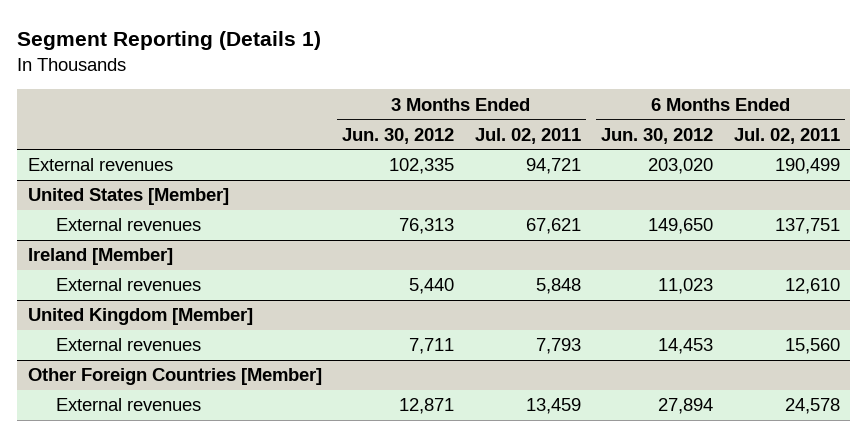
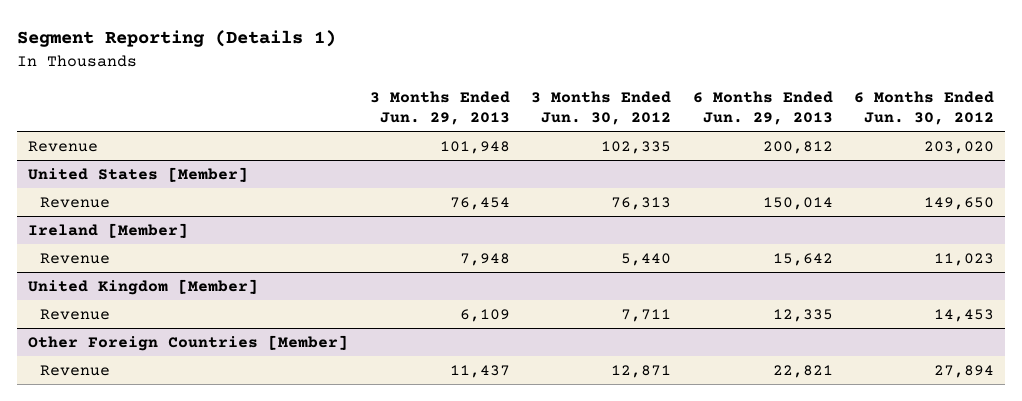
- | 3 Months Ended Jun. 30, 2012 | 3 Months Ended Jul. 02, 2011 | 6 Months Ended Jun. 30, 2012 | 6 Months Ended Jul. 02, 2011
+ | 3 Months Ended Jun. 29, 2013 | 3 Months Ended Jun. 30, 2012 | 6 Months Ended Jun. 29, 2013 | 6 Months Ended Jun. 30, 2012
- External revenues | 102,335 | 94,721 | 203,020 | 190,499
+ Revenue | 101,948 | 102,335 | 200,812 | 203,020
@ United States [Member]
- External revenues | 76,313 | 67,621 | 149,650 | 137,751
+ Revenue | 76,454 | 76,313 | 150,014 | 149,650
@ Ireland [Member]
- External revenues | 5,440 | 5,848 | 11,023 | 12,610
+ Revenue | 7,948 | 5,440 | 15,642 | 11,023
@ United Kingdom [Member]
- External revenues | 7,711 | 7,793 | 14,453 | 15,560
+ Revenue | 6,109 | 7,711 | 12,335 | 14,453
@ Other Foreign Countries [Member]
- External revenues | 12,871 | 13,459 | 27,894 | 24,578
+ Revenue | 11,437 | 12,871 | 22,821 | 27,894

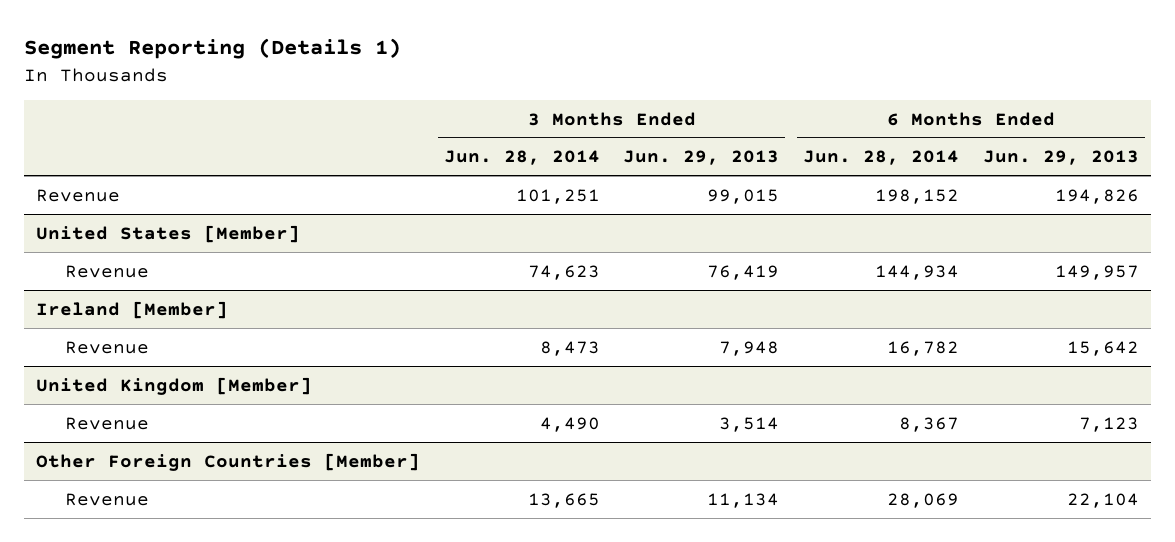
- | 3 Months Ended Jun. 29, 2013 | 3 Months Ended Jun. 30, 2012 | 6 Months Ended Jun. 29, 2013 | 6 Months Ended Jun. 30, 2012
+ | 3 Months Ended Jun. 28, 2014 | 3 Months Ended Jun. 29, 2013 | 6 Months Ended Jun. 28, 2014 | 6 Months Ended Jun. 29, 2013
- Revenue | 101,948 | 102,335 | 200,812 | 203,020
+ Revenue | 101,251 | 99,015 | 198,152 | 194,826
@ United States [Member]
- Revenue | 76,454 | 76,313 | 150,014 | 149,650
+ Revenue | 74,623 | 76,419 | 144,934 | 149,957
@ United Kingdom [Member]
- Revenue | 6,109 | 7,711 | 12,335 | 14,453
+ Revenue | 4,490 | 3,514 | 8,367 | 7,123
@ Other Foreign Countries [Member]
- Revenue | 11,437 | 12,871 | 22,821 | 27,894
+ Revenue | 13,665 | 11,134 | 28,069 | 22,104

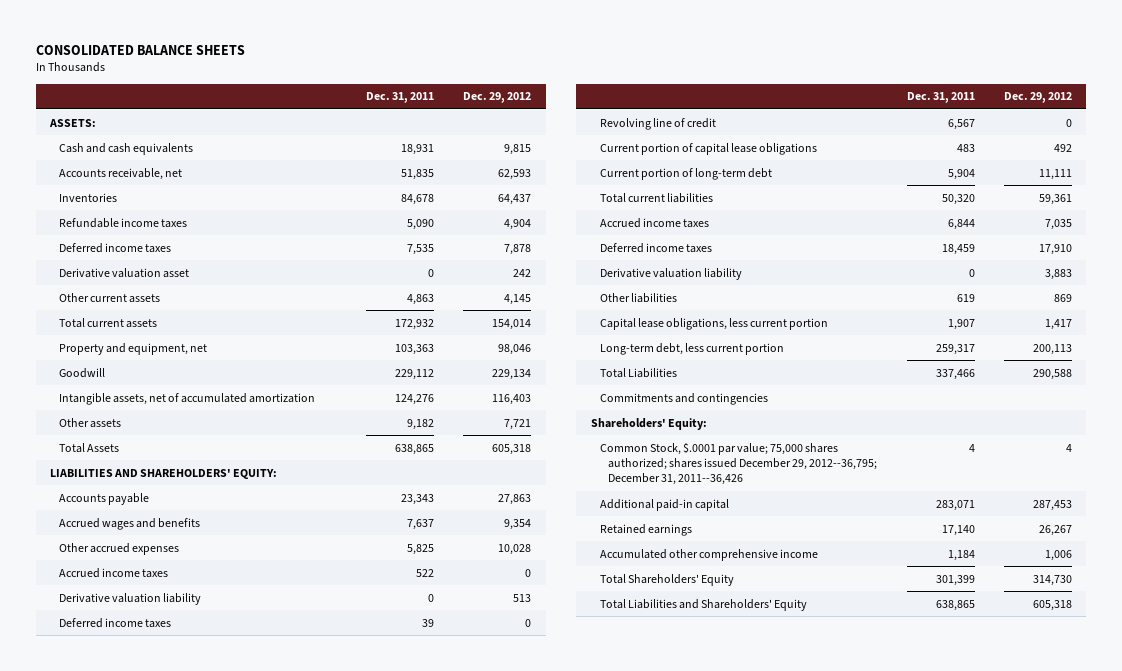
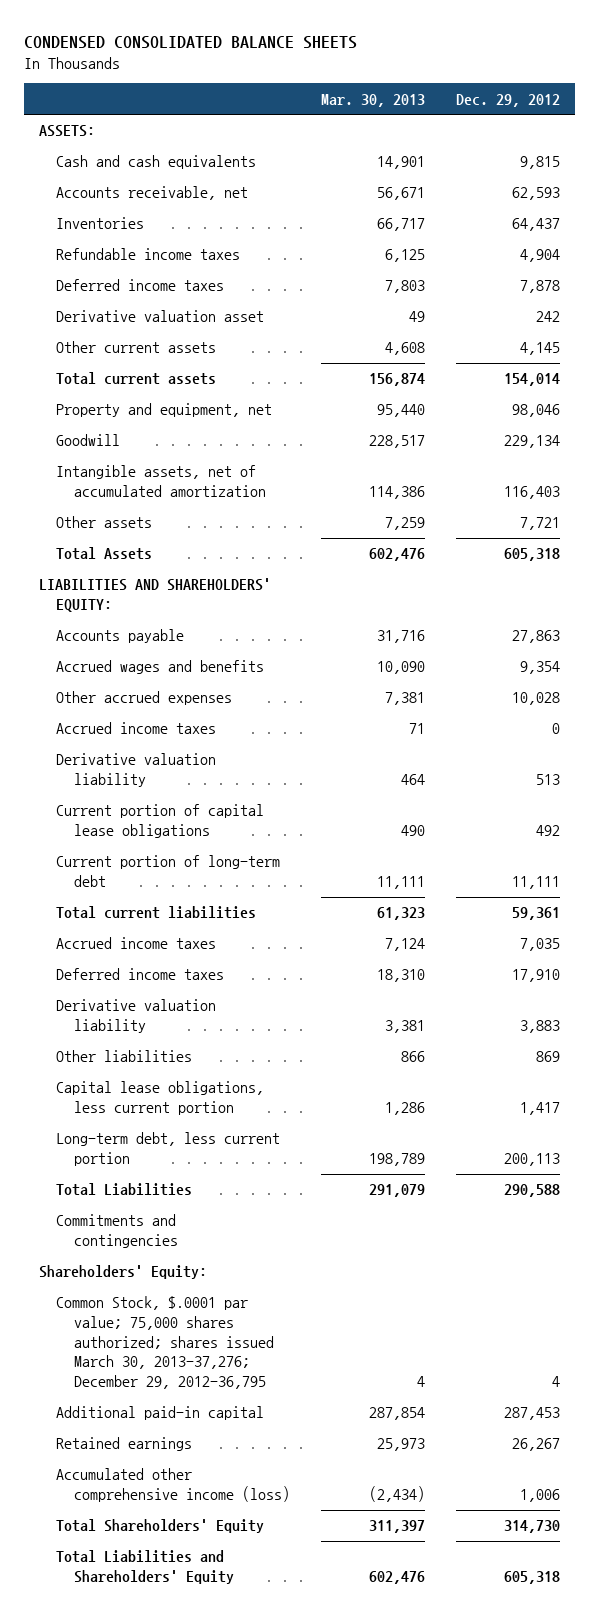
- CONSOLIDATED BALANCE SHEETS
+ CONDENSED CONSOLIDATED BALANCE SHEETS
- | Dec. 31, 2011 | Dec. 29, 2012
+ | Mar. 30, 2013 | Dec. 29, 2012
- Deferred income taxes | 39 | 0
- Revolving line of credit | 6,567 | 0
- Common Stock, $.0001 par value; 75,000 shares authorized; shares issued December 29, 2012--36,795; December 31, 2011--36,426 | 4 | 4
+ Common Stock, $.0001 par value; 75,000 shares authorized; shares issued March 30, 2013-37,276; December 29, 2012-36,795 | 4 | 4
- Accumulated other comprehensive income | 1,184 | 1,006
+ Accumulated other comprehensive income (loss) | (2,434) | 1,006

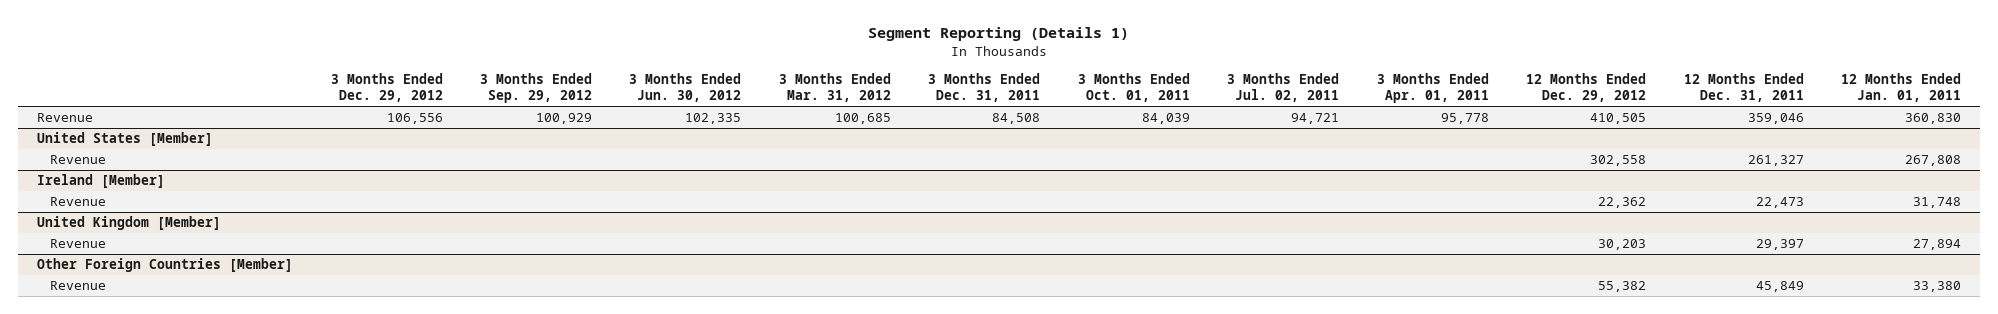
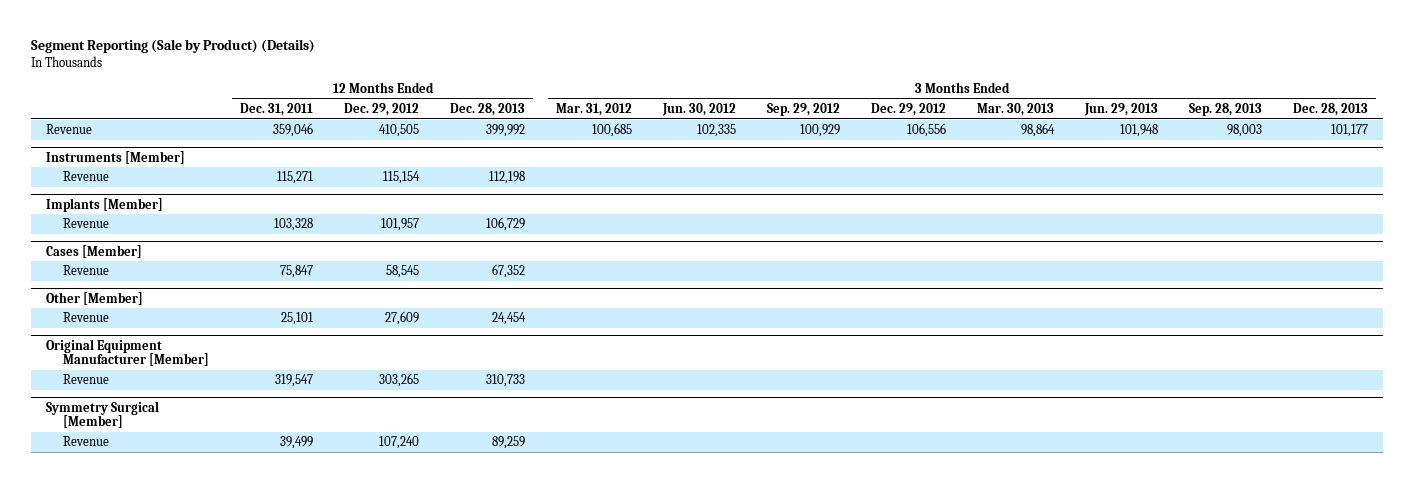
- Segment Reporting (Details 1)
+ Segment Reporting (Sale by Product) (Details)
- | 3 Months Ended Dec. 29, 2012 | 3 Months Ended Sep. 29, 2012 | 3 Months Ended Jun. 30, 2012 | 3 Months Ended Mar. 31, 2012 | 3 Months Ended Dec. 31, 2011 | 3 Months Ended Oct. 01, 2011 | 3 Months Ended Jul. 02, 2011 | 3 Months Ended Apr. 01, 2011 | 12 Months Ended Dec. 29, 2012 | 12 Months Ended Dec. 31, 2011 | 12 Months Ended Jan. 01, 2011
+ | 12 Months Ended Dec. 31, 2011 | 12 Months Ended Dec. 29, 2012 | 12 Months Ended Dec. 28, 2013 | 3 Months Ended Mar. 31, 2012 | 3 Months Ended Jun. 30, 2012 | 3 Months Ended Sep. 29, 2012 | 3 Months Ended Dec. 29, 2012 | 3 Months Ended Mar. 30, 2013 | 3 Months Ended Jun. 29, 2013 | 3 Months Ended Sep. 28, 2013 | 3 Months Ended Dec. 28, 2013
- United States [Member]
- Revenue | | | | | | | | | 302,558 | 261,327 | 267,808
- Ireland [Member]
- Revenue | | | | | | | | | 22,362 | 22,473 | 31,748
- United Kingdom [Member]
- Revenue | | | | | | | | | 30,203 | 29,397 | 27,894
- Other Foreign Countries [Member]
- Revenue | | | | | | | | | 55,382 | 45,849 | 33,380
+ Instruments [Member]
+ Revenue | 115,271 | 115,154 | 112,198 | | | | | | | |
+ Implants [Member]
+ Revenue | 103,328 | 101,957 | 106,729 | | | | | | | |
+ Cases [Member]
+ Revenue | 75,847 | 58,545 | 67,352 | | | | | | | |
+ Other [Member]
+ Revenue | 25,101 | 27,609 | 24,454 | | | | | | | |
+ Original Equipment Manufacturer [Member]
+ Revenue | 319,547 | 303,265 | 310,733 | | | | | | | |
+ Symmetry Surgical [Member]
+ Revenue | 39,499 | 107,240 | 89,259 | | | | | | | |

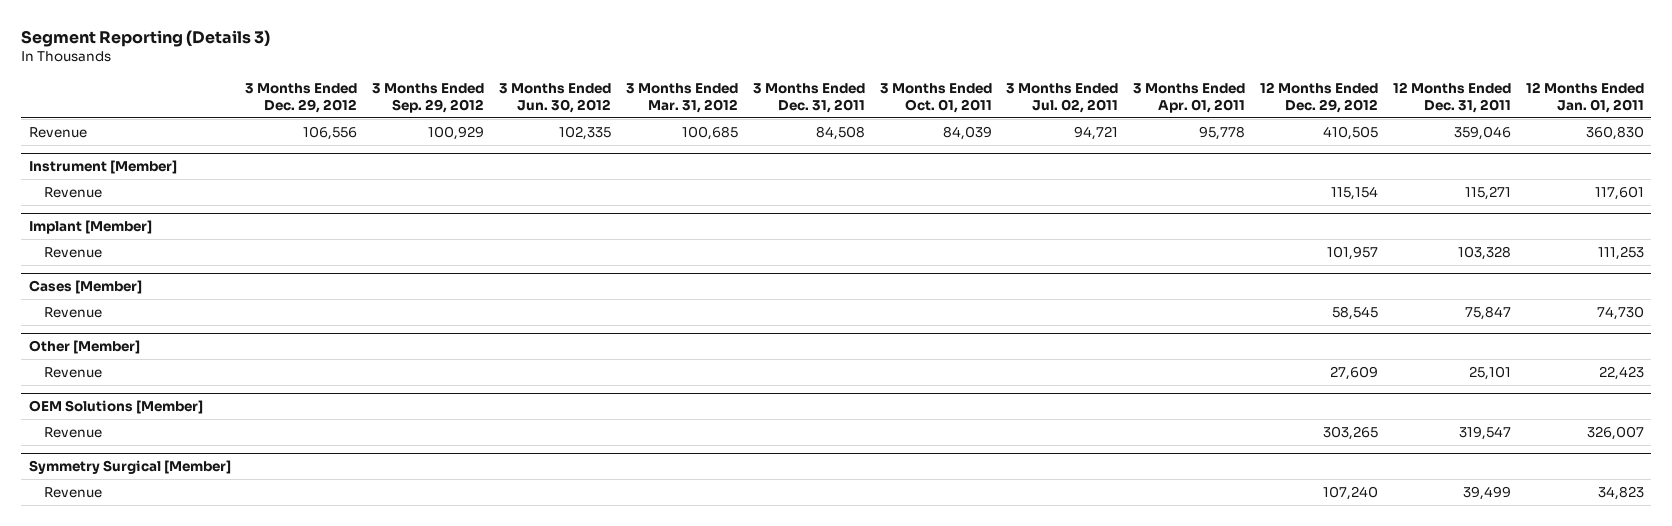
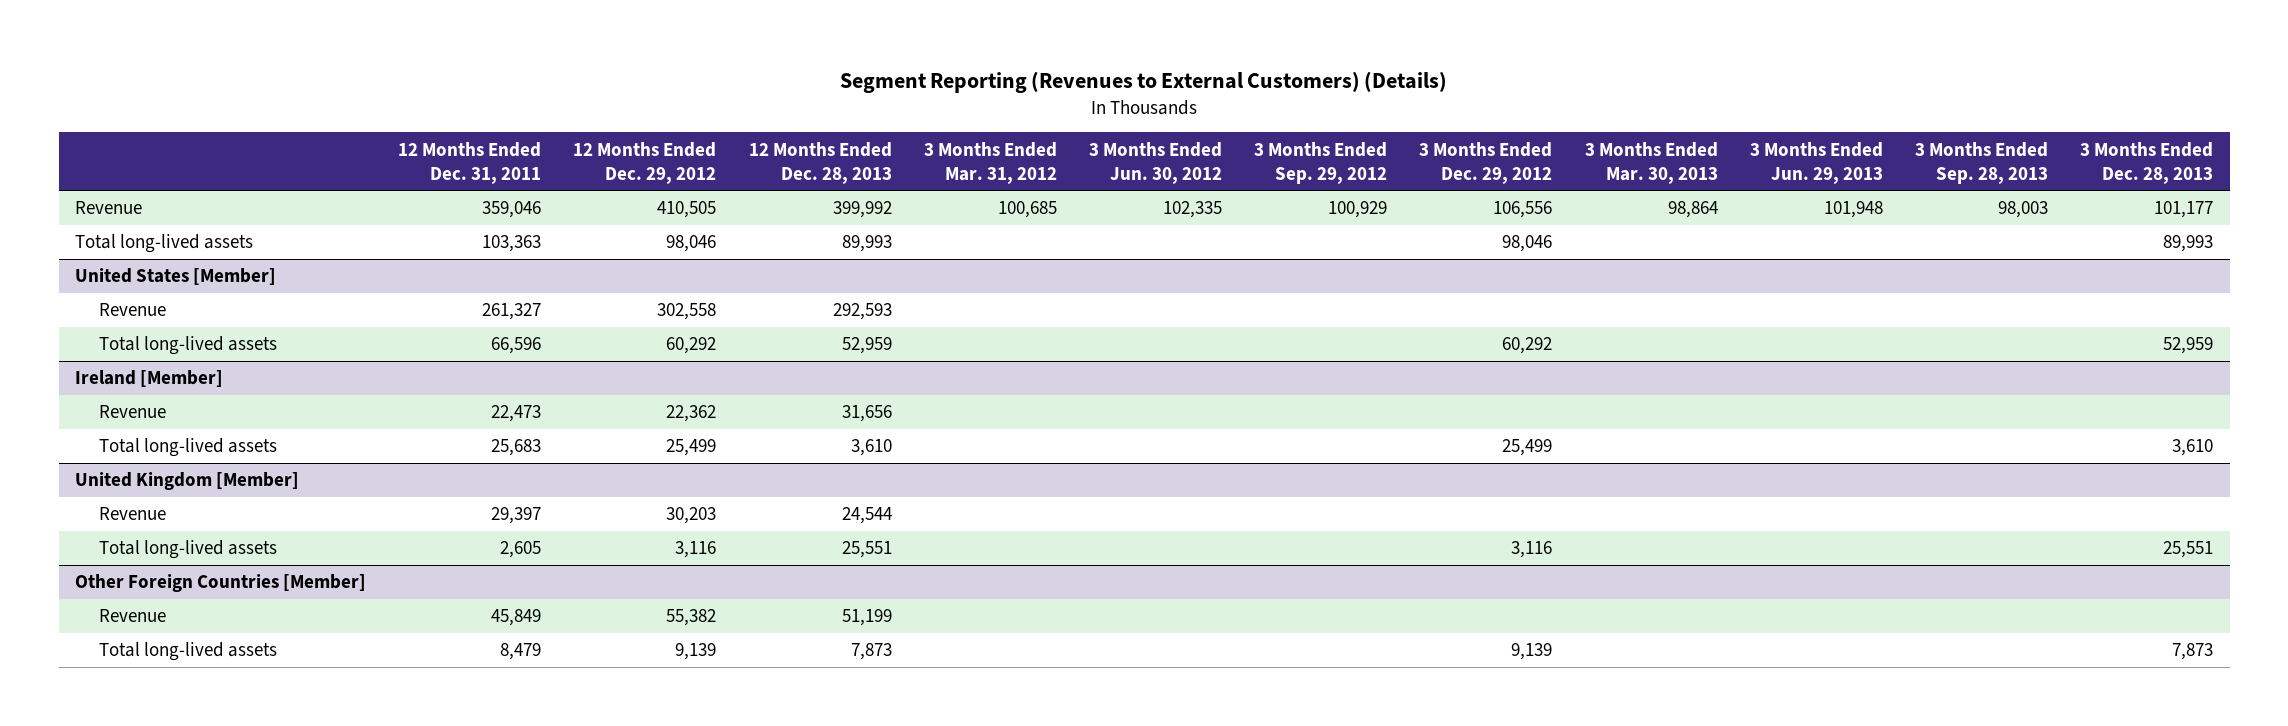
- Segment Reporting (Details 3)
+ Segment Reporting (Revenues to External Customers) (Details)
- | 3 Months Ended Dec. 29, 2012 | 3 Months Ended Sep. 29, 2012 | 3 Months Ended Jun. 30, 2012 | 3 Months Ended Mar. 31, 2012 | 3 Months Ended Dec. 31, 2011 | 3 Months Ended Oct. 01, 2011 | 3 Months Ended Jul. 02, 2011 | 3 Months Ended Apr. 01, 2011 | 12 Months Ended Dec. 29, 2012 | 12 Months Ended Dec. 31, 2011 | 12 Months Ended Jan. 01, 2011
+ | 12 Months Ended Dec. 31, 2011 | 12 Months Ended Dec. 29, 2012 | 12 Months Ended Dec. 28, 2013 | 3 Months Ended Mar. 31, 2012 | 3 Months Ended Jun. 30, 2012 | 3 Months Ended Sep. 29, 2012 | 3 Months Ended Dec. 29, 2012 | 3 Months Ended Mar. 30, 2013 | 3 Months Ended Jun. 29, 2013 | 3 Months Ended Sep. 28, 2013 | 3 Months Ended Dec. 28, 2013
- Instrument [Member]
- Revenue | | | | | | | | | 115,154 | 115,271 | 117,601
- Implant [Member]
- Revenue | | | | | | | | | 101,957 | 103,328 | 111,253
- Cases [Member]
- Revenue | | | | | | | | | 58,545 | 75,847 | 74,730
- Other [Member]
- Revenue | | | | | | | | | 27,609 | 25,101 | 22,423
- OEM Solutions [Member]
- Revenue | | | | | | | | | 303,265 | 319,547 | 326,007
- Symmetry Surgical [Member]
- Revenue | | | | | | | | | 107,240 | 39,499 | 34,823
+ Total long-lived assets | 103,363 | 98,046 | 89,993 | | | | 98,046 | | | | 89,993
+ United States [Member]
+ Revenue | 261,327 | 302,558 | 292,593 | | | | | | | |
+ Total long-lived assets | 66,596 | 60,292 | 52,959 | | | | 60,292 | | | | 52,959
+ Ireland [Member]
+ Revenue | 22,473 | 22,362 | 31,656 | | | | | | | |
+ Total long-lived assets | 25,683 | 25,499 | 3,610 | | | | 25,499 | | | | 3,610
+ United Kingdom [Member]
+ Revenue | 29,397 | 30,203 | 24,544 | | | | | | | |
+ Total long-lived assets | 2,605 | 3,116 | 25,551 | | | | 3,116 | | | | 25,551
+ Other Foreign Countries [Member]
+ Revenue | 45,849 | 55,382 | 51,199 | | | | | | | |
+ Total long-lived assets | 8,479 | 9,139 | 7,873 | | | | 9,139 | | | | 7,873

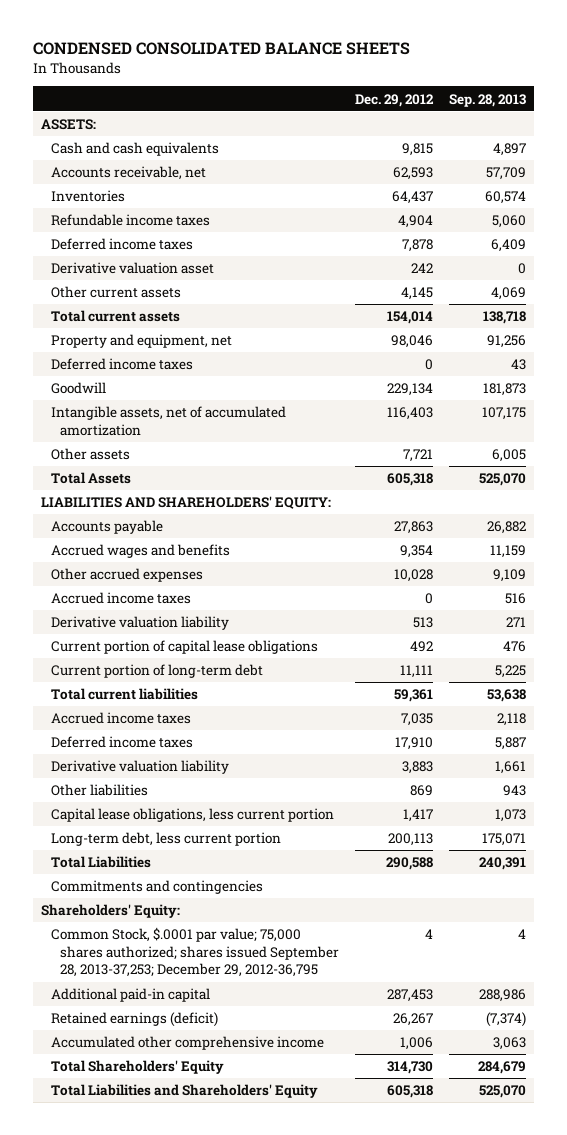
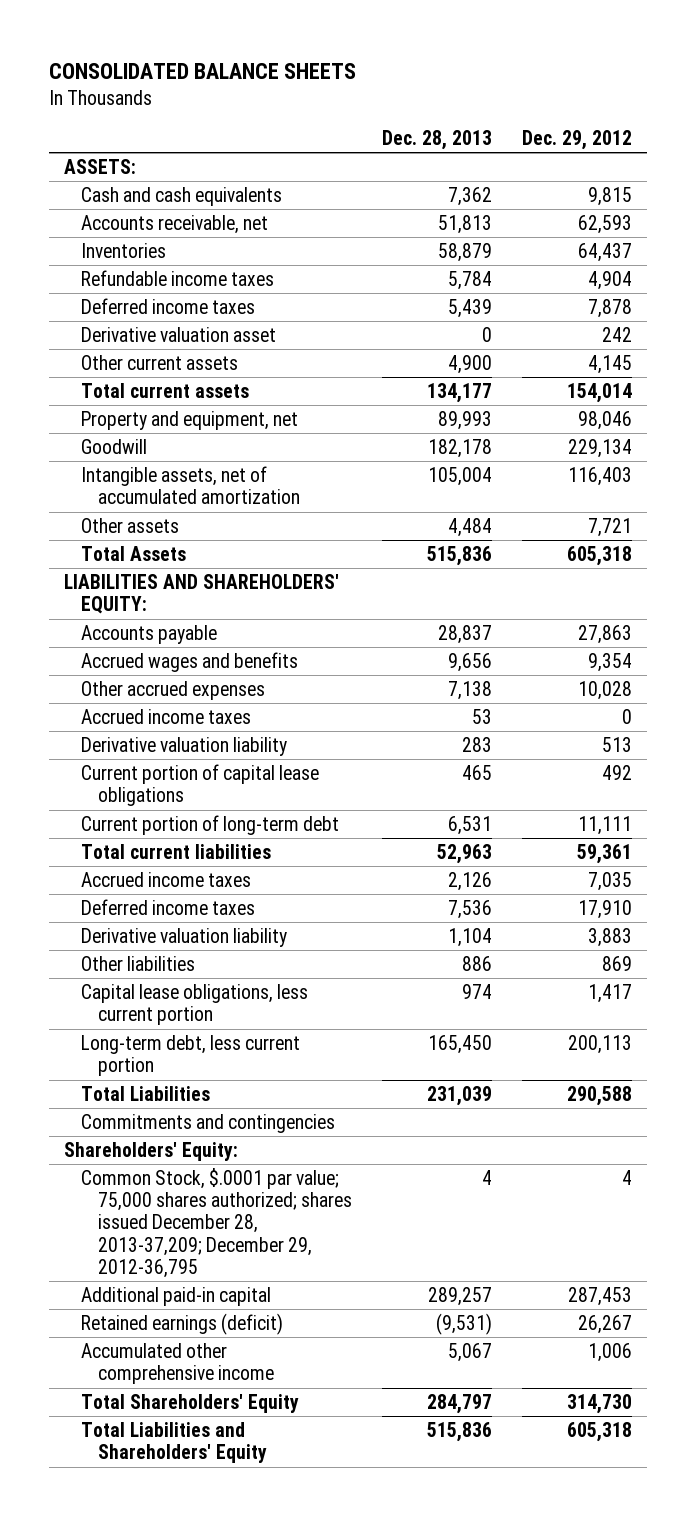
- CONDENSED CONSOLIDATED BALANCE SHEETS
+ CONSOLIDATED BALANCE SHEETS
- | Dec. 29, 2012 | Sep. 28, 2013
+ | Dec. 28, 2013 | Dec. 29, 2012
- Deferred income taxes | 0 | 43
- Common Stock, $.0001 par value; 75,000 shares authorized; shares issued September 28, 2013-37,253; December 29, 2012-36,795 | 4 | 4
+ Common Stock, $.0001 par value; 75,000 shares authorized; shares issued December 28, 2013-37,209; December 29, 2012-36,795 | 4 | 4

